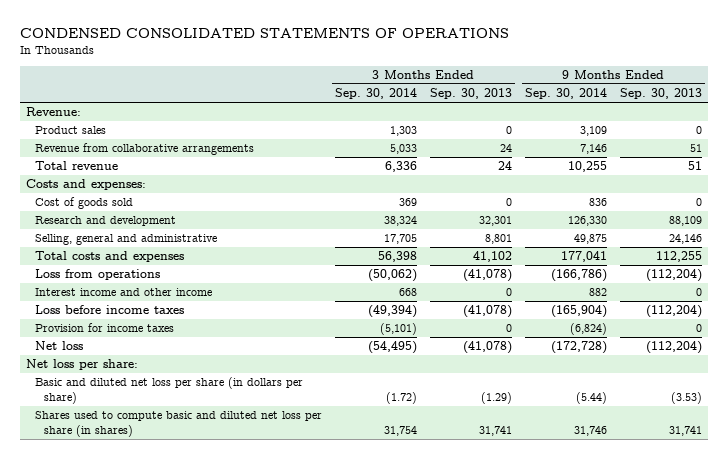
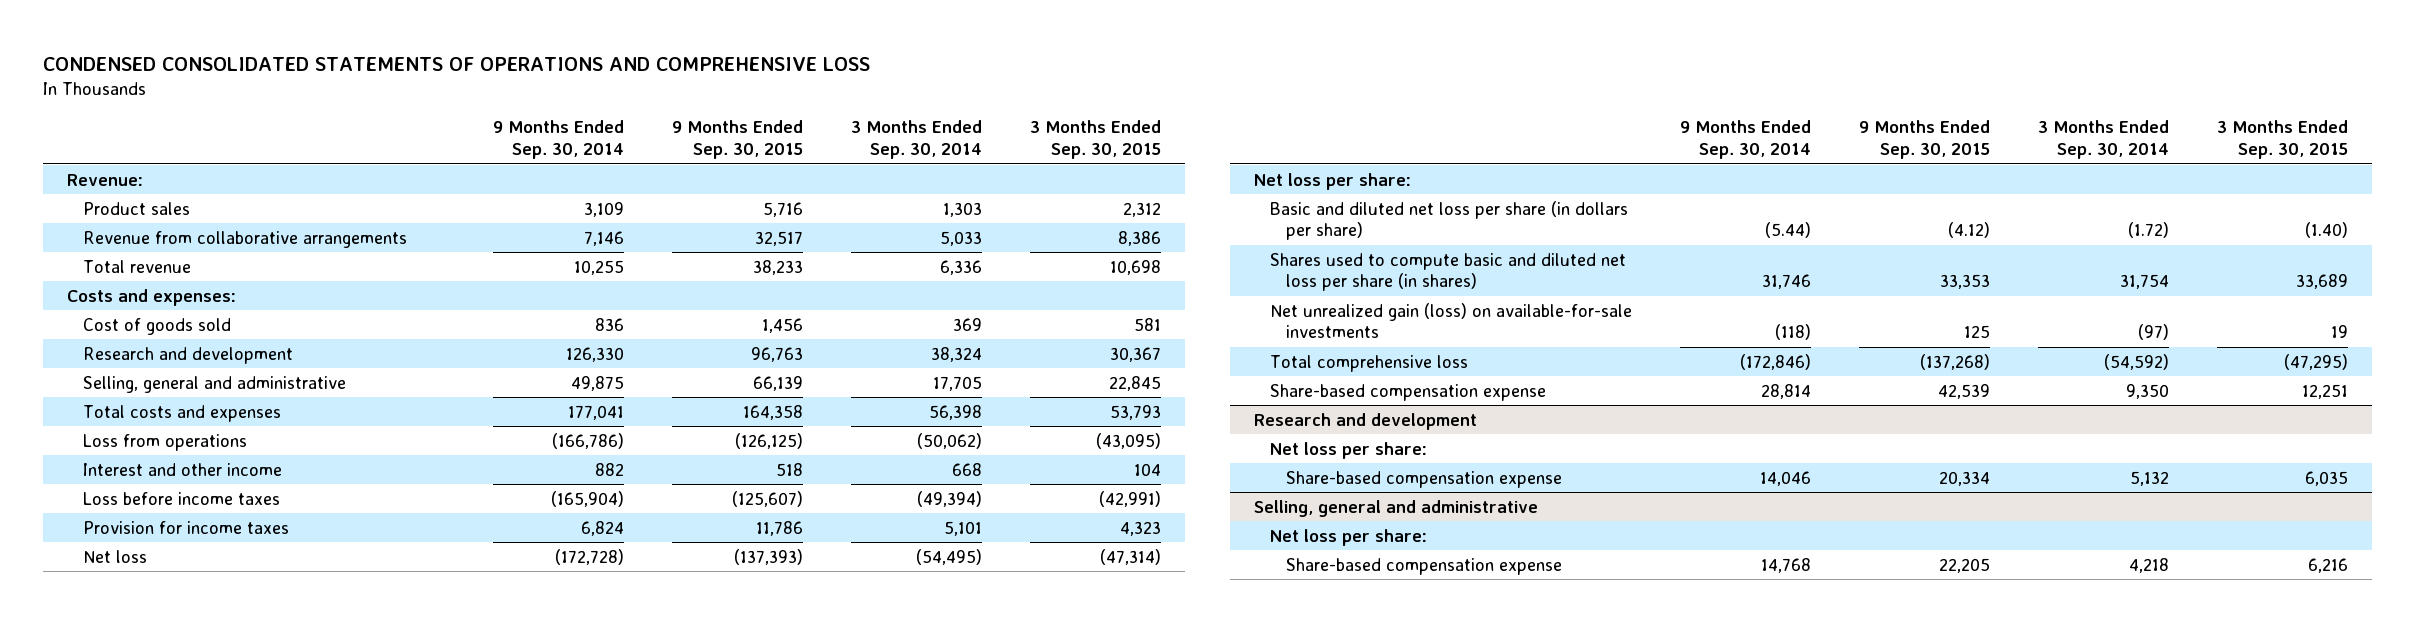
- CONDENSED CONSOLIDATED STATEMENTS OF OPERATIONS
+ CONDENSED CONSOLIDATED STATEMENTS OF OPERATIONS AND COMPREHENSIVE LOSS
- | 3 Months Ended Sep. 30, 2014 | 3 Months Ended Sep. 30, 2013 | 9 Months Ended Sep. 30, 2014 | 9 Months Ended Sep. 30, 2013
+ | 9 Months Ended Sep. 30, 2014 | 9 Months Ended Sep. 30, 2015 | 3 Months Ended Sep. 30, 2014 | 3 Months Ended Sep. 30, 2015
- Interest income and other income | 668 | 0 | 882 | 0
+ Interest and other income | 882 | 518 | 668 | 104
- Provision for income taxes | (5,101) | 0 | (6,824) | 0
+ Provision for income taxes | 6,824 | 11,786 | 5,101 | 4,323
+ Net unrealized gain (loss) on available-for-sale investments | (118) | 125 | (97) | 19
+ Total comprehensive loss | (172,846) | (137,268) | (54,592) | (47,295)
+ Share-based compensation expense | 28,814 | 42,539 | 9,350 | 12,251
+ Research and development
+ Net loss per share:
+ Share-based compensation expense | 14,046 | 20,334 | 5,132 | 6,035
+ Selling, general and administrative
+ Net loss per share:
+ Share-based compensation expense | 14,768 | 22,205 | 4,218 | 6,216

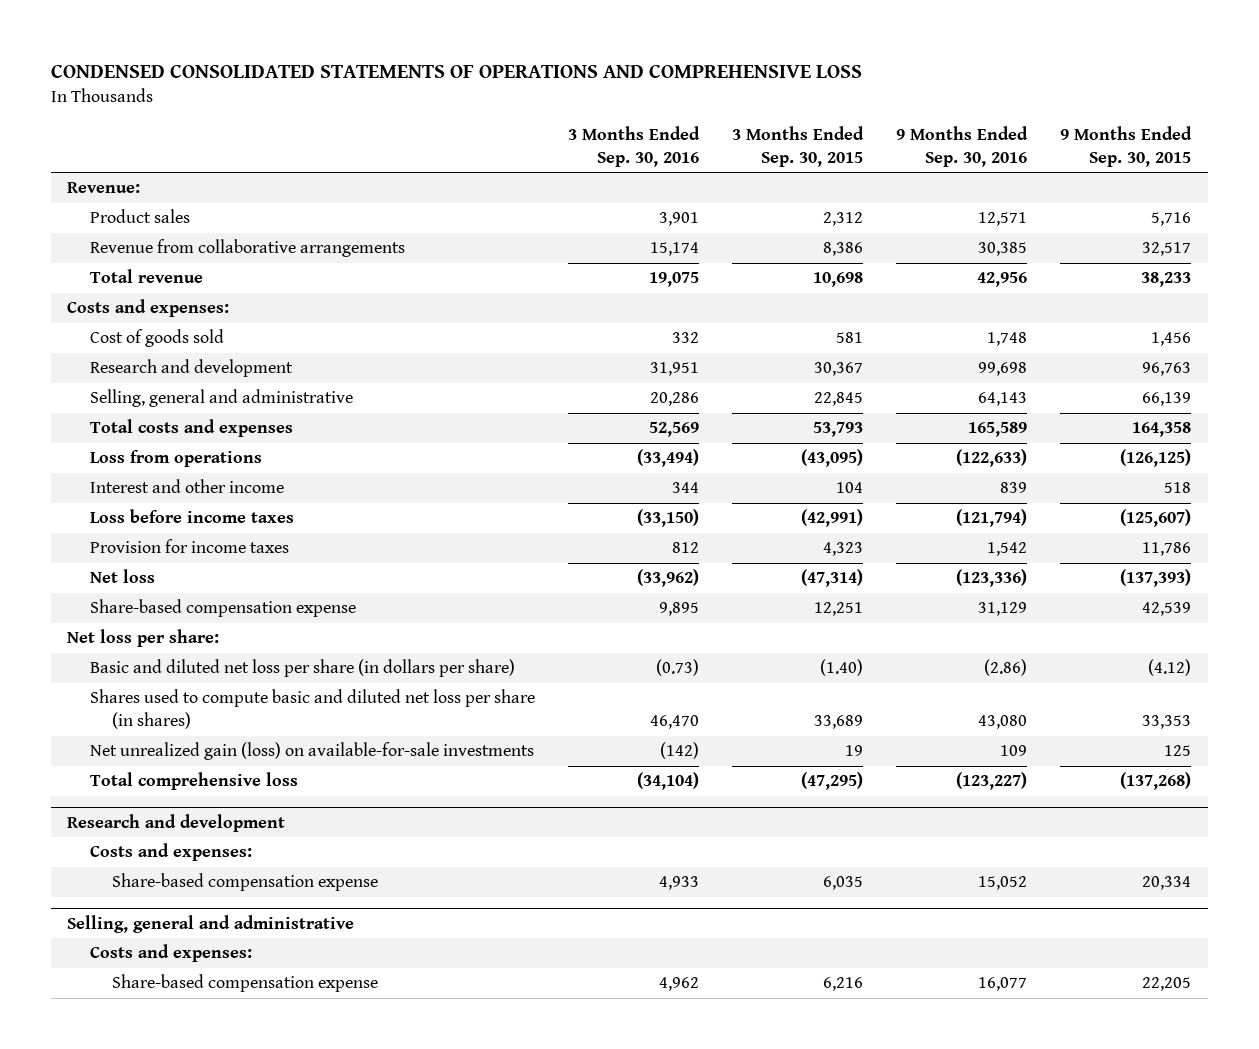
- | 9 Months Ended Sep. 30, 2014 | 9 Months Ended Sep. 30, 2015 | 3 Months Ended Sep. 30, 2014 | 3 Months Ended Sep. 30, 2015
+ | 3 Months Ended Sep. 30, 2016 | 3 Months Ended Sep. 30, 2015 | 9 Months Ended Sep. 30, 2016 | 9 Months Ended Sep. 30, 2015
moved up: Share-based compensation expense | 9,895 | 12,251 | 31,129 | 42,539
@ Research and development
- Net loss per share:
+ Costs and expenses:
@ Selling, general and administrative
- Net loss per share:
+ Costs and expenses:

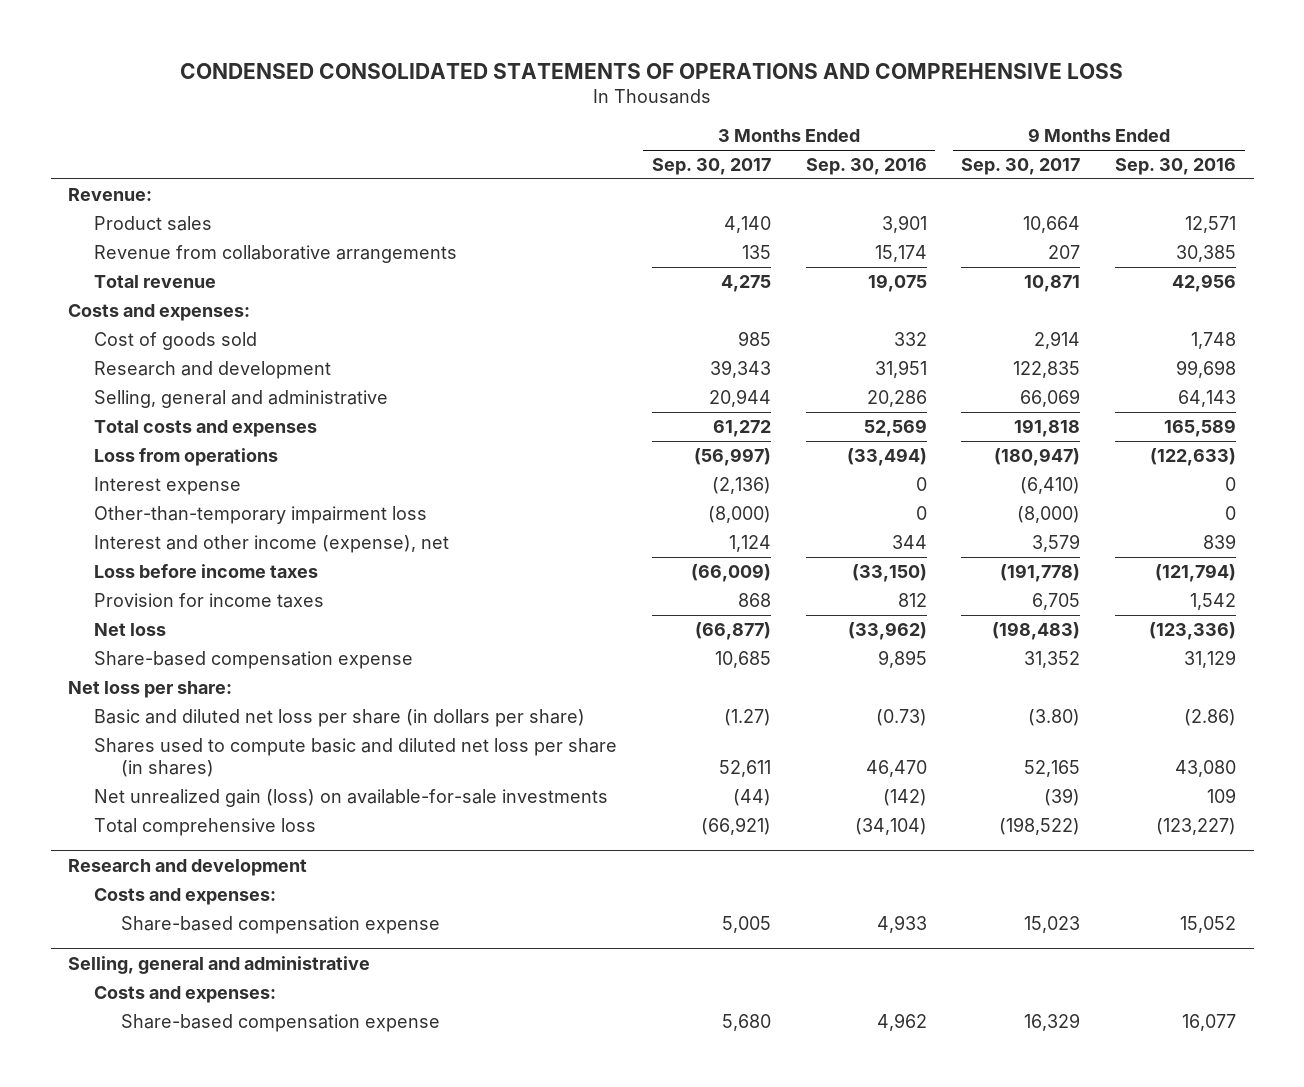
- | 3 Months Ended Sep. 30, 2016 | 3 Months Ended Sep. 30, 2015 | 9 Months Ended Sep. 30, 2016 | 9 Months Ended Sep. 30, 2015
+ | 3 Months Ended Sep. 30, 2017 | 3 Months Ended Sep. 30, 2016 | 9 Months Ended Sep. 30, 2017 | 9 Months Ended Sep. 30, 2016
- Interest and other income | 344 | 104 | 839 | 518
+ Interest expense | (2,136) | 0 | (6,410) | 0
+ Other-than-temporary impairment loss | (8,000) | 0 | (8,000) | 0
+ Interest and other income (expense), net | 1,124 | 344 | 3,579 | 839

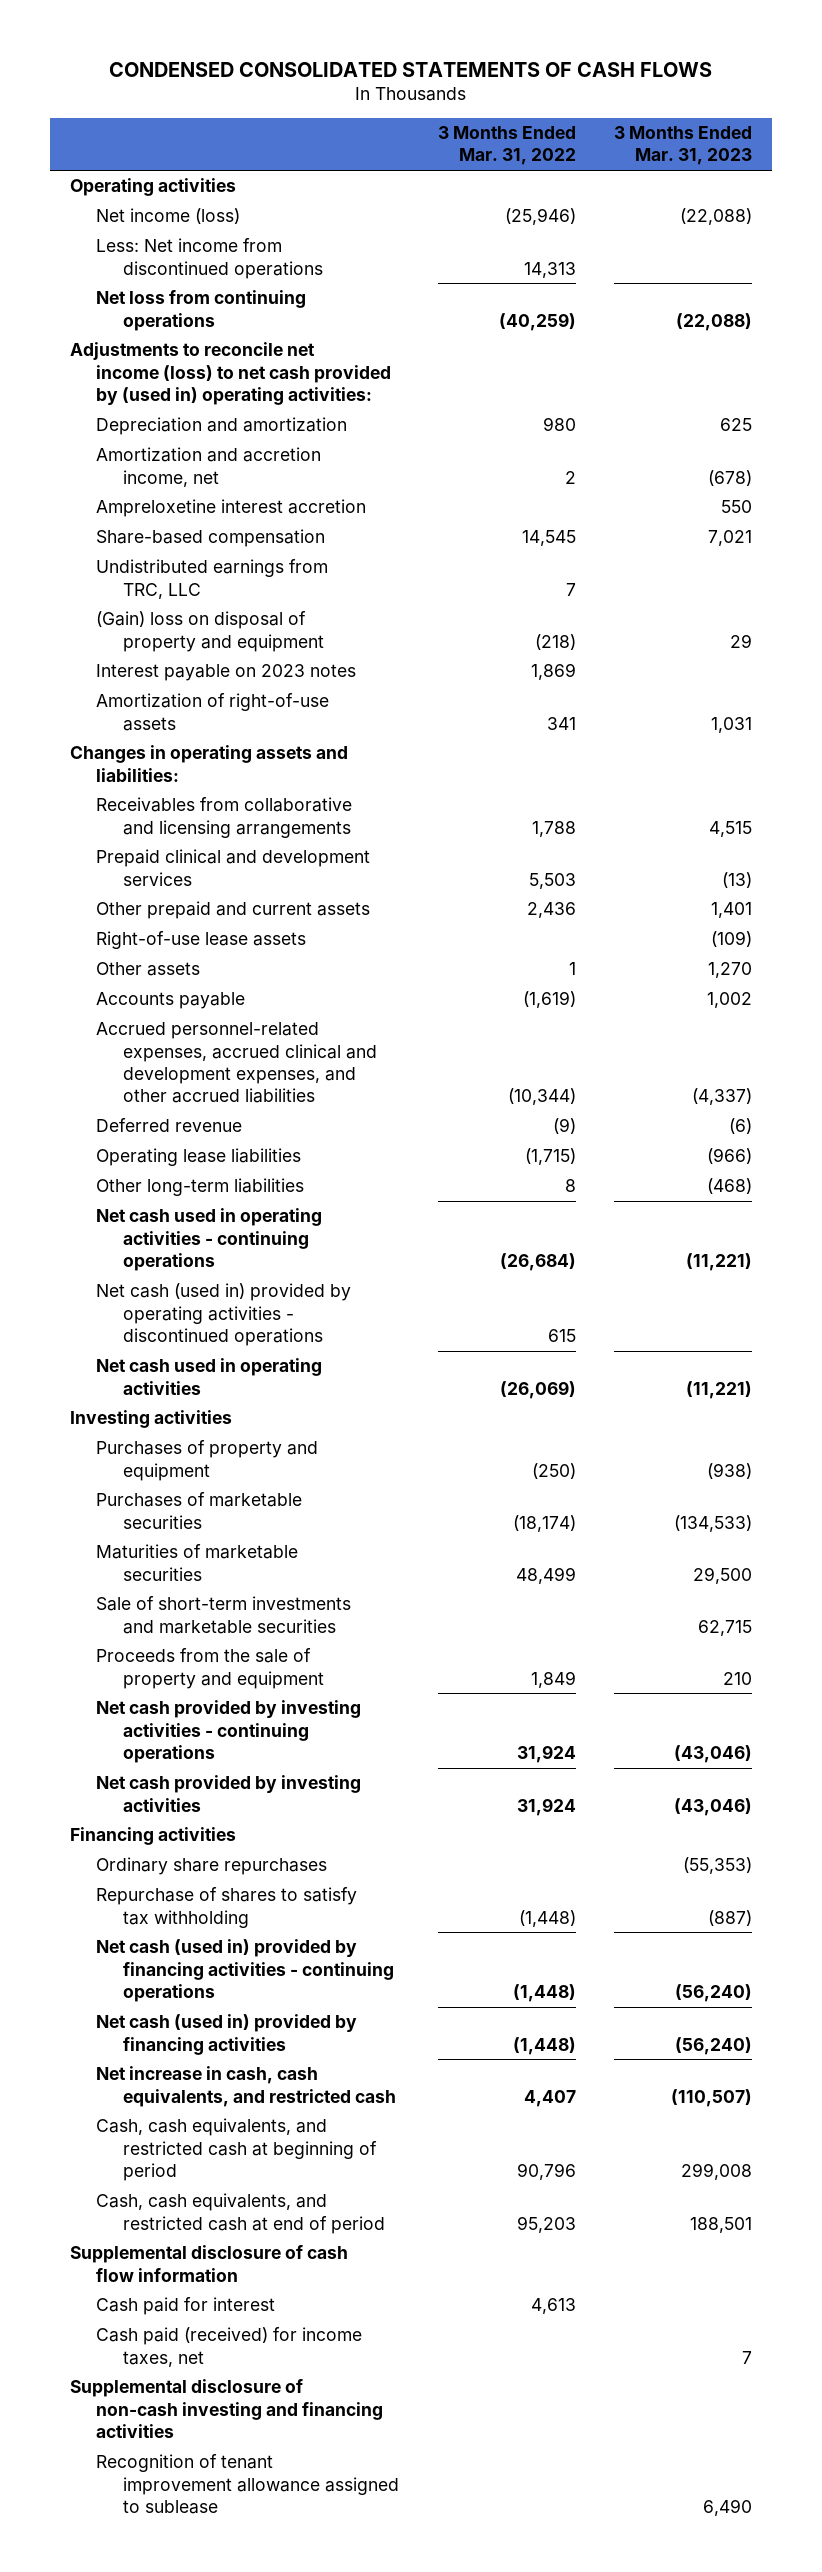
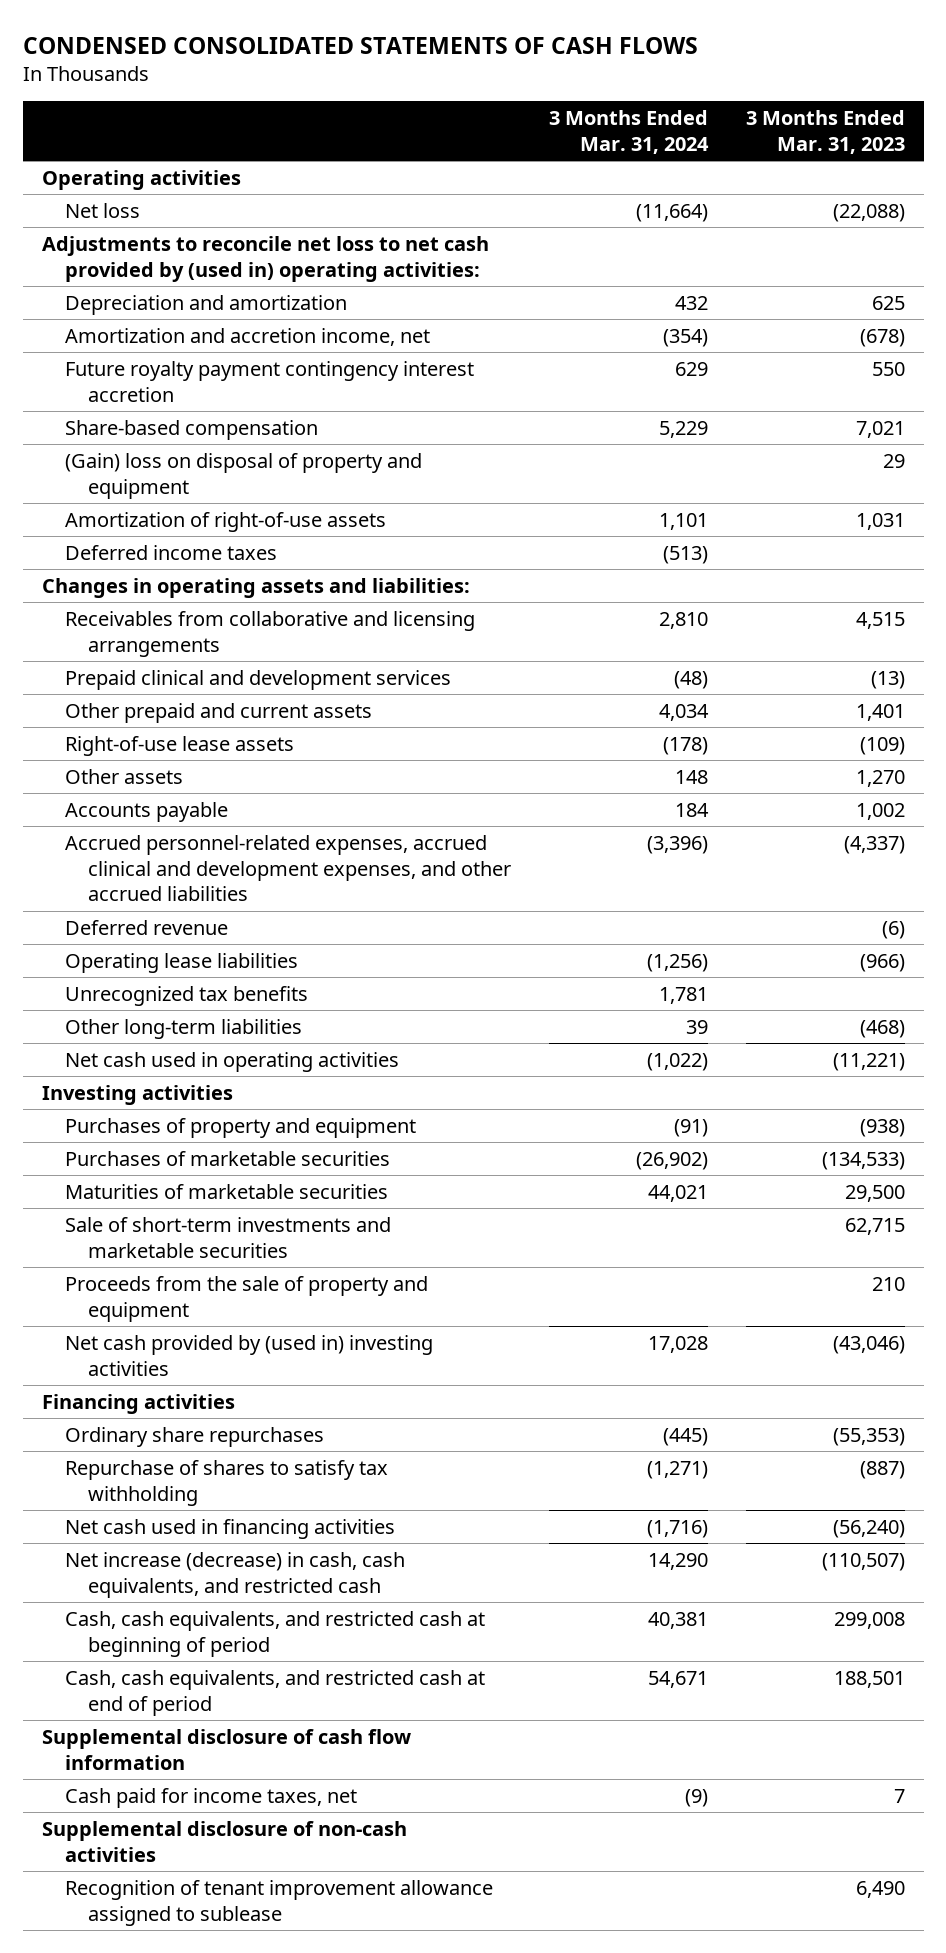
- | 3 Months Ended Mar. 31, 2022 | 3 Months Ended Mar. 31, 2023
+ | 3 Months Ended Mar. 31, 2024 | 3 Months Ended Mar. 31, 2023
- Net income (loss) | (25,946) | (22,088)
- Less: Net income from discontinued operations | 14,313 |
- Net loss from continuing operations | (40,259) | (22,088)
- Adjustments to reconcile net income (loss) to net cash provided by (used in) operating activities:
+ Net loss | (11,664) | (22,088)
+ Adjustments to reconcile net loss to net cash provided by (used in) operating activities:
- Ampreloxetine interest accretion | | 550
+ Future royalty payment contingency interest accretion | 629 | 550
- Undistributed earnings from TRC, LLC | 7 |
- Interest payable on 2023 notes | 1,869 |
+ Deferred income taxes | (513) |
+ Unrecognized tax benefits | 1,781 |
- Net cash used in operating activities - continuing operations | (26,684) | (11,221)
- Net cash (used in) provided by operating activities - discontinued operations | 615 |
- Net cash provided by investing activities - continuing operations | 31,924 | (43,046)
- Net cash provided by investing activities | 31,924 | (43,046)
+ Net cash provided by (used in) investing activities | 17,028 | (43,046)
- Net cash (used in) provided by financing activities - continuing operations | (1,448) | (56,240)
- Net cash (used in) provided by financing activities | (1,448) | (56,240)
- Net increase in cash, cash equivalents, and restricted cash | 4,407 | (110,507)
+ Net cash used in financing activities | (1,716) | (56,240)
+ Net increase (decrease) in cash, cash equivalents, and restricted cash | 14,290 | (110,507)
- Cash paid for interest | 4,613 |
- Cash paid (received) for income taxes, net | | 7
- Supplemental disclosure of non-cash investing and financing activities
+ Cash paid for income taxes, net | (9) | 7
+ Supplemental disclosure of non-cash activities

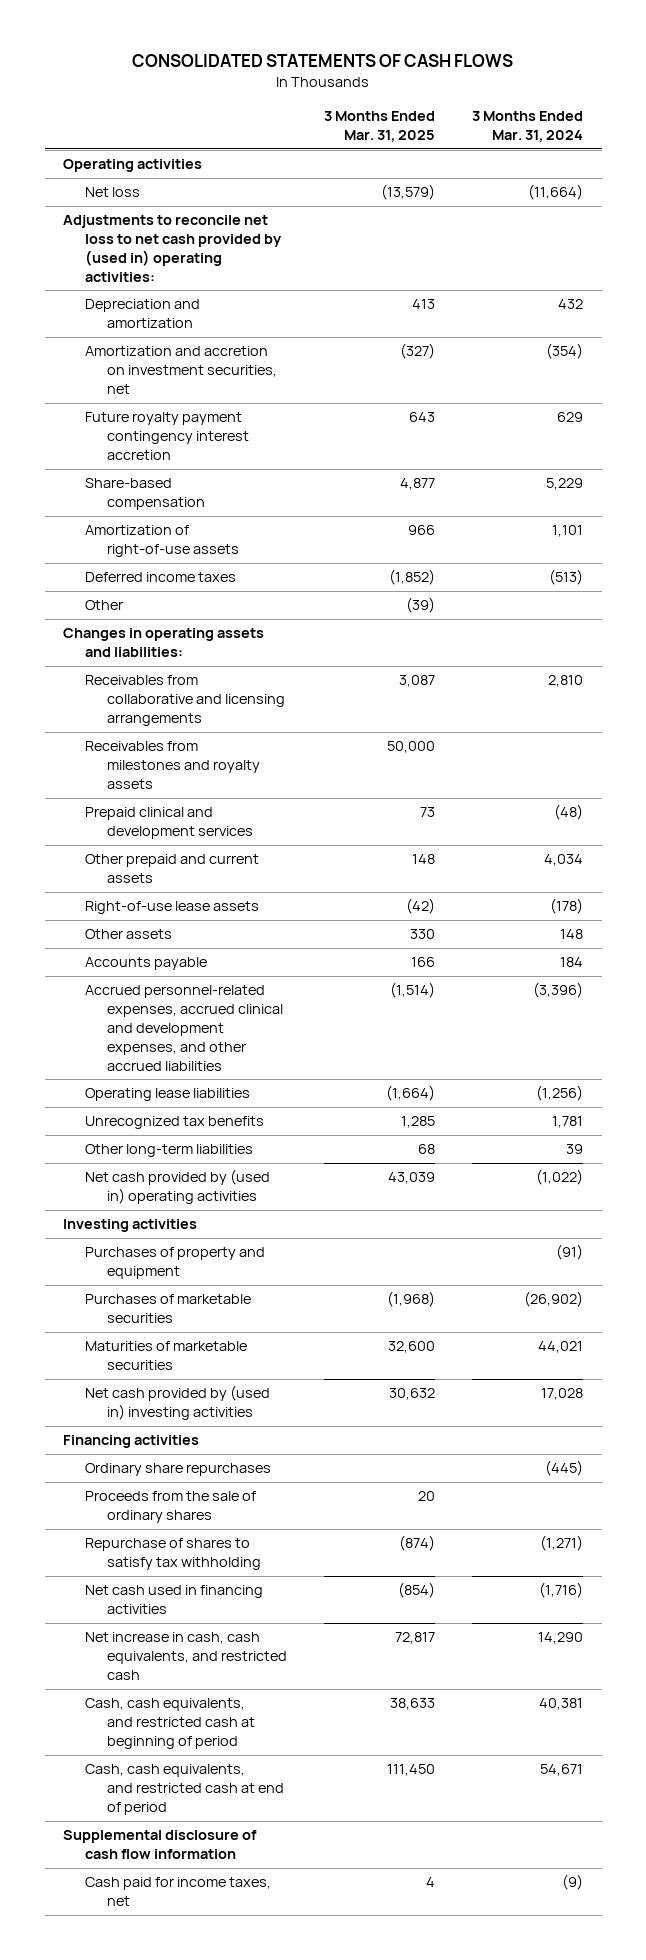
- CONDENSED CONSOLIDATED STATEMENTS OF CASH FLOWS
+ CONSOLIDATED STATEMENTS OF CASH FLOWS
- | 3 Months Ended Mar. 31, 2024 | 3 Months Ended Mar. 31, 2023
+ | 3 Months Ended Mar. 31, 2025 | 3 Months Ended Mar. 31, 2024
- Amortization and accretion income, net | (354) | (678)
+ Amortization and accretion on investment securities, net | (327) | (354)
- (Gain) loss on disposal of property and equipment | | 29
+ Other | (39) |
+ Receivables from milestones and royalty assets | 50,000 |
- Deferred revenue | | (6)
- Net cash used in operating activities | (1,022) | (11,221)
+ Net cash provided by (used in) operating activities | 43,039 | (1,022)
- Sale of short-term investments and marketable securities | | 62,715
- Proceeds from the sale of property and equipment | | 210
+ Proceeds from the sale of ordinary shares | 20 |
- Net increase (decrease) in cash, cash equivalents, and restricted cash | 14,290 | (110,507)
+ Net increase in cash, cash equivalents, and restricted cash | 72,817 | 14,290
- Supplemental disclosure of non-cash activities
- Recognition of tenant improvement allowance assigned to sublease | | 6,490

